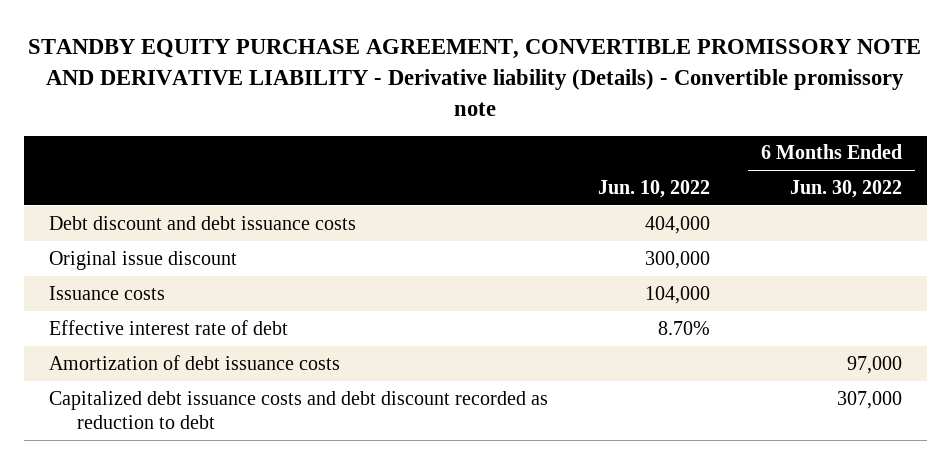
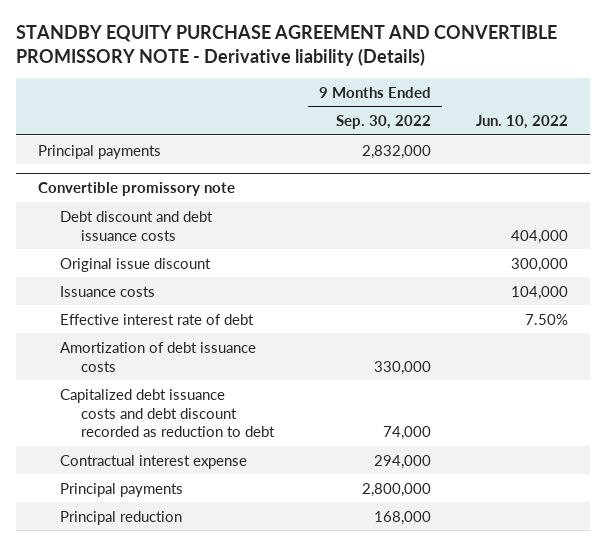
- STANDBY EQUITY PURCHASE AGREEMENT, CONVERTIBLE PROMISSORY NOTE AND DERIVATIVE LIABILITY - Derivative liability (Details) - Convertible promissory note
+ STANDBY EQUITY PURCHASE AGREEMENT AND CONVERTIBLE PROMISSORY NOTE - Derivative liability (Details)
- | Jun. 10, 2022 | 6 Months Ended Jun. 30, 2022
+ | 9 Months Ended Sep. 30, 2022 | Jun. 10, 2022
- Debt discount and debt issuance costs | 404,000 |
- Original issue discount | 300,000 |
- Issuance costs | 104,000 |
- Effective interest rate of debt | 8.70% |
- Amortization of debt issuance costs | | 97,000
- Capitalized debt issuance costs and debt discount recorded as reduction to debt | | 307,000
+ Principal payments | 2,832,000 |
+ Convertible promissory note
+ Debt discount and debt issuance costs | | 404,000
+ Original issue discount | | 300,000
+ Issuance costs | | 104,000
+ Effective interest rate of debt | | 7.50%
+ Amortization of debt issuance costs | 330,000 |
+ Capitalized debt issuance costs and debt discount recorded as reduction to debt | 74,000 |
+ Contractual interest expense | 294,000 |
+ Principal payments | 2,800,000 |
+ Principal reduction | 168,000 |

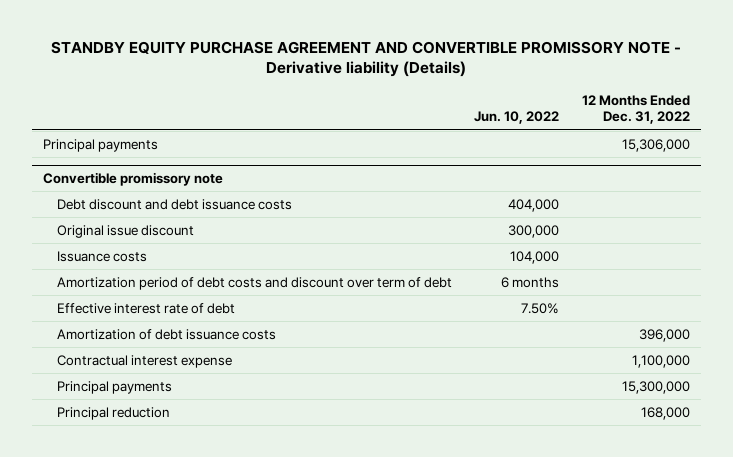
- | 9 Months Ended Sep. 30, 2022 | Jun. 10, 2022
+ | Jun. 10, 2022 | 12 Months Ended Dec. 31, 2022
@ Convertible promissory note
+ Amortization period of debt costs and discount over term of debt | 6 months |
- Capitalized debt issuance costs and debt discount recorded as reduction to debt | 74,000 |

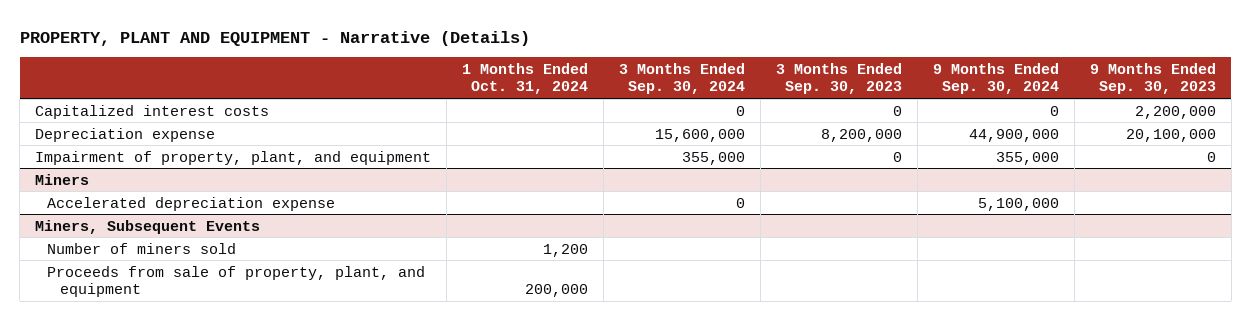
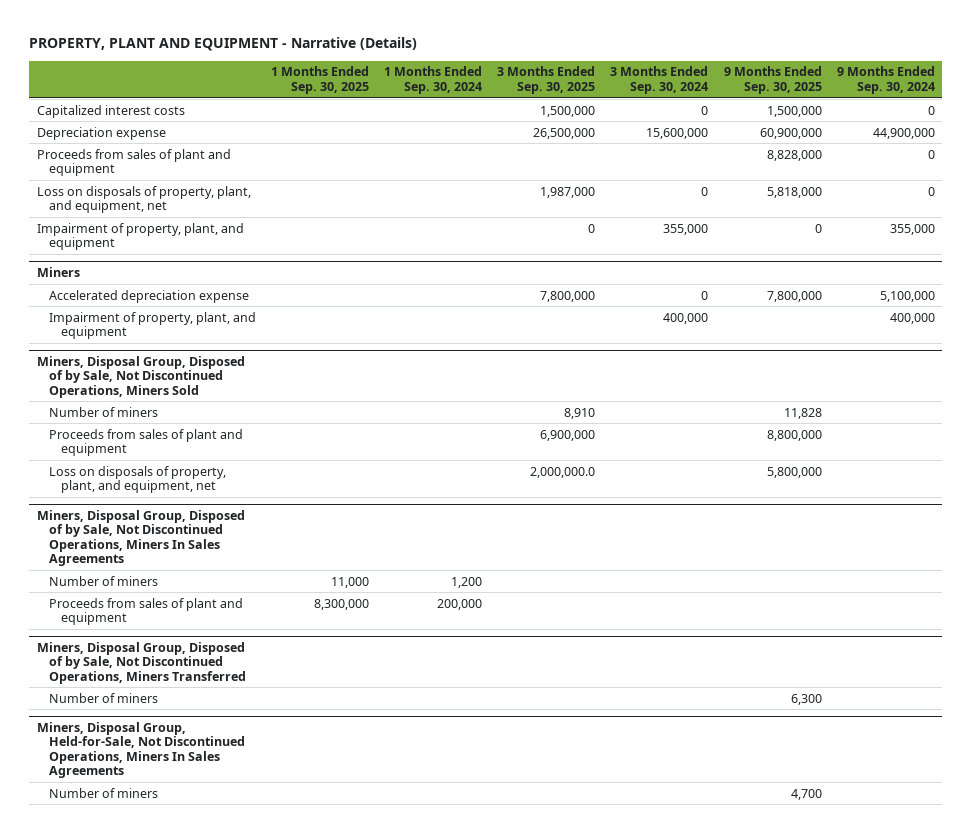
- | 1 Months Ended Oct. 31, 2024 | 3 Months Ended Sep. 30, 2024 | 3 Months Ended Sep. 30, 2023 | 9 Months Ended Sep. 30, 2024 | 9 Months Ended Sep. 30, 2023
+ | 1 Months Ended Sep. 30, 2025 | 1 Months Ended Sep. 30, 2024 | 3 Months Ended Sep. 30, 2025 | 3 Months Ended Sep. 30, 2024 | 9 Months Ended Sep. 30, 2025 | 9 Months Ended Sep. 30, 2024
+ Proceeds from sales of plant and equipment | | | | | 8,828,000 | 0
+ Loss on disposals of property, plant, and equipment, net | | | 1,987,000 | 0 | 5,818,000 | 0
- Miners, Subsequent Events
- Number of miners sold | 1,200 | | | |
- Proceeds from sale of property, plant, and equipment | 200,000 | | | |
@ Miners
+ Impairment of property, plant, and equipment | | | | 400,000 | | 400,000
+ Miners, Disposal Group, Disposed of by Sale, Not Discontinued Operations, Miners Sold
+ Number of miners | | | 8,910 | | 11,828 |
+ Proceeds from sales of plant and equipment | | | 6,900,000 | | 8,800,000 |
+ Loss on disposals of property, plant, and equipment, net | | | 2,000,000.0 | | 5,800,000 |
+ Miners, Disposal Group, Disposed of by Sale, Not Discontinued Operations, Miners In Sales Agreements
+ Number of miners | 11,000 | 1,200 | | | |
+ Proceeds from sales of plant and equipment | 8,300,000 | 200,000 | | | |
+ Miners, Disposal Group, Disposed of by Sale, Not Discontinued Operations, Miners Transferred
+ Number of miners | | | | | 6,300 |
+ Miners, Disposal Group, Held-for-Sale, Not Discontinued Operations, Miners In Sales Agreements
+ Number of miners | | | | | 4,700 |

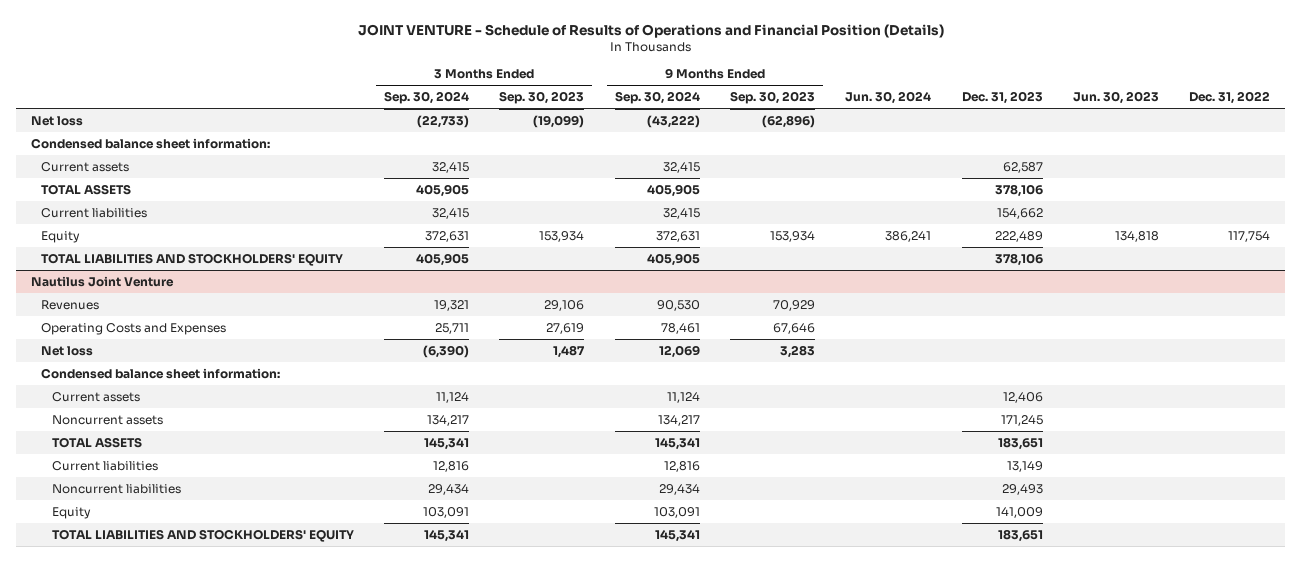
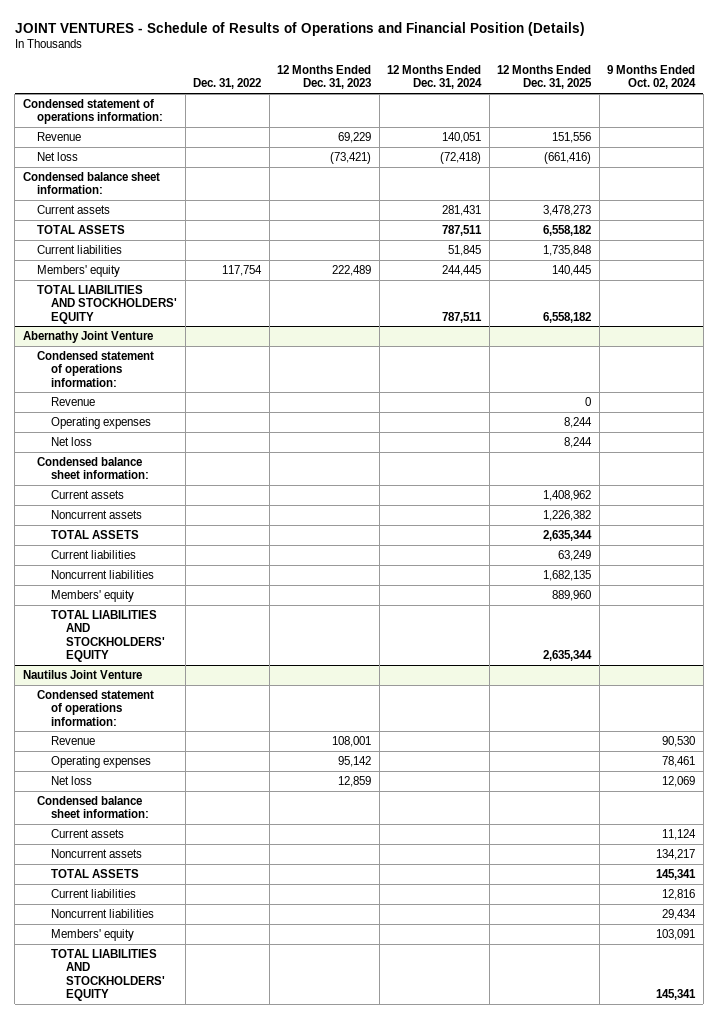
- JOINT VENTURE - Schedule of Results of Operations and Financial Position (Details)
+ JOINT VENTURES - Schedule of Results of Operations and Financial Position (Details)
- | 3 Months Ended Sep. 30, 2024 | 3 Months Ended Sep. 30, 2023 | 9 Months Ended Sep. 30, 2024 | 9 Months Ended Sep. 30, 2023 | Jun. 30, 2024 | Dec. 31, 2023 | Jun. 30, 2023 | Dec. 31, 2022
+ | Dec. 31, 2022 | 12 Months Ended Dec. 31, 2023 | 12 Months Ended Dec. 31, 2024 | 12 Months Ended Dec. 31, 2025 | 9 Months Ended Oct. 02, 2024
+ Condensed statement of operations information:
+ Revenue | | 69,229 | 140,051 | 151,556 |
- Equity | 372,631 | 153,934 | 372,631 | 153,934 | 386,241 | 222,489 | 134,818 | 117,754
+ Members' equity | 117,754 | 222,489 | 244,445 | 140,445 |
+ Abernathy Joint Venture
+ Condensed statement of operations information:
+ Revenue | | | | 0 |
+ Operating expenses | | | | 8,244 |
+ Net loss | | | | 8,244 |
+ Condensed balance sheet information:
+ Current assets | | | | 1,408,962 |
+ Noncurrent assets | | | | 1,226,382 |
+ TOTAL ASSETS | | | | 2,635,344 |
+ Current liabilities | | | | 63,249 |
+ Noncurrent liabilities | | | | 1,682,135 |
+ Members' equity | | | | 889,960 |
+ TOTAL LIABILITIES AND STOCKHOLDERS' EQUITY | | | | 2,635,344 |
@ Nautilus Joint Venture
- Revenues | 19,321 | 29,106 | 90,530 | 70,929 | | | |
- Operating Costs and Expenses | 25,711 | 27,619 | 78,461 | 67,646 | | | |
+ Condensed statement of operations information:
+ Revenue | | 108,001 | | | 90,530
+ Operating expenses | | 95,142 | | | 78,461
- Equity | 103,091 | | 103,091 | | | 141,009 | |
+ Members' equity | | | | | 103,091

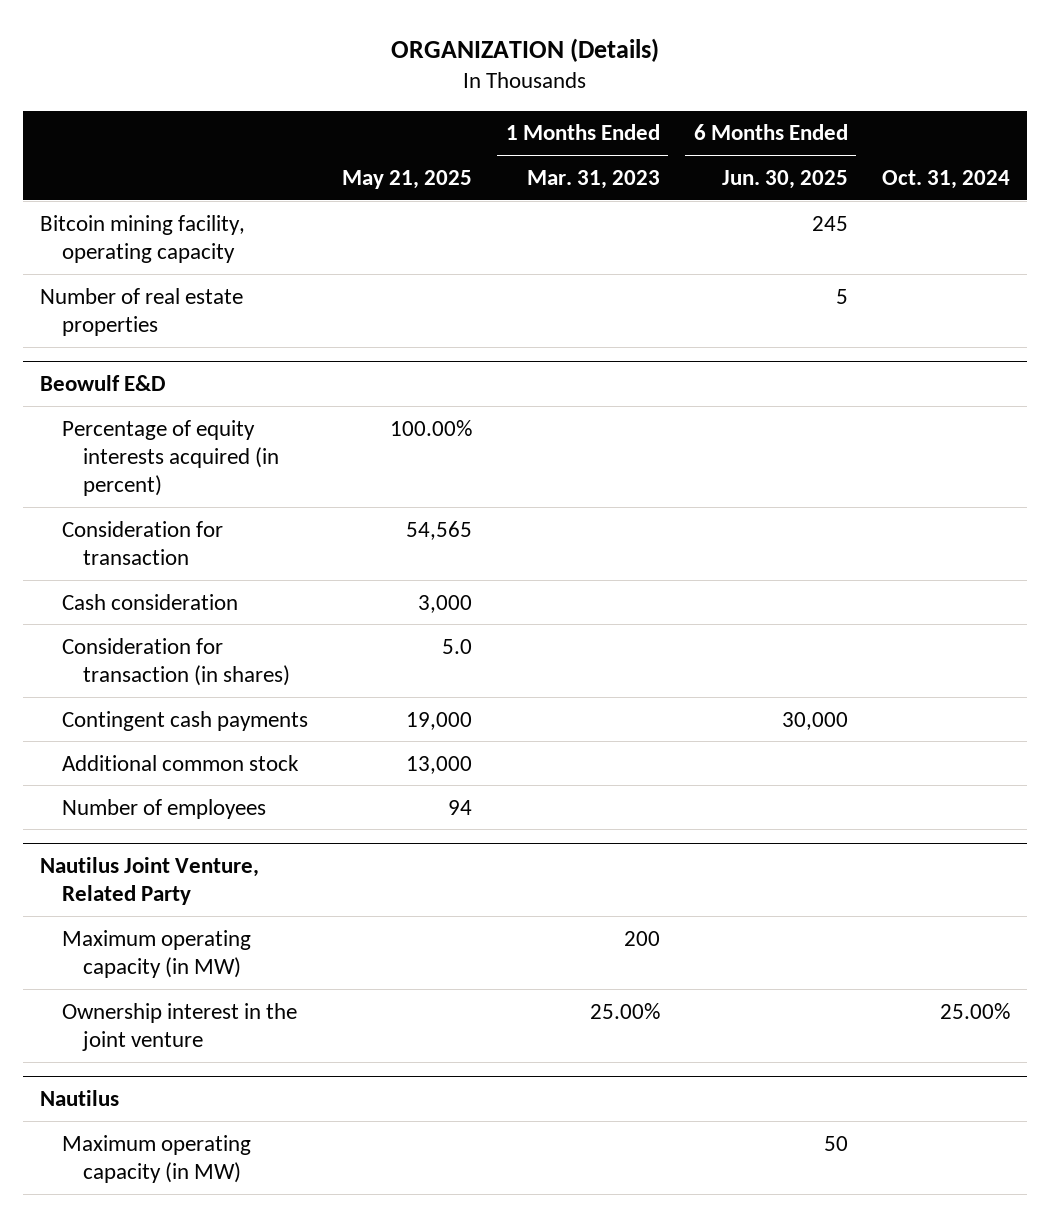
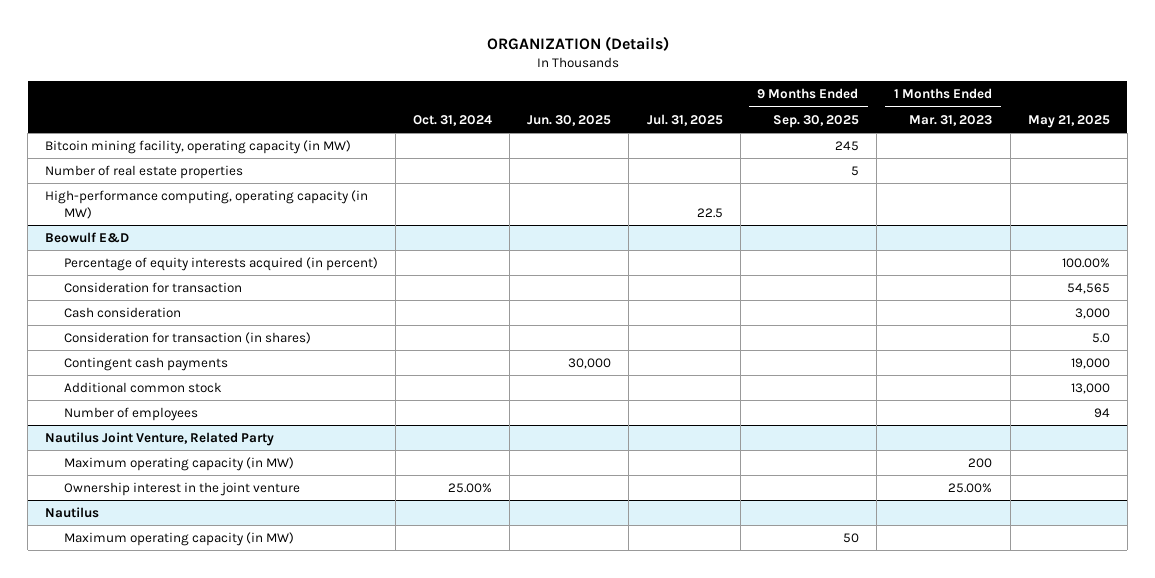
- | May 21, 2025 | 1 Months Ended Mar. 31, 2023 | 6 Months Ended Jun. 30, 2025 | Oct. 31, 2024
+ | Oct. 31, 2024 | Jun. 30, 2025 | Jul. 31, 2025 | 9 Months Ended Sep. 30, 2025 | 1 Months Ended Mar. 31, 2023 | May 21, 2025
- Bitcoin mining facility, operating capacity | | | 245 |
+ Bitcoin mining facility, operating capacity (in MW) | | | | 245 | |
+ High-performance computing, operating capacity (in MW) | | | 22.5 | | |

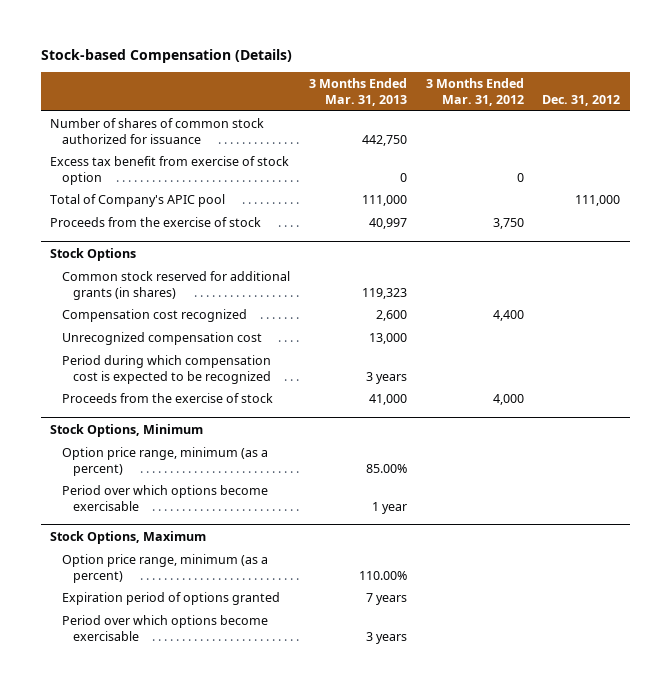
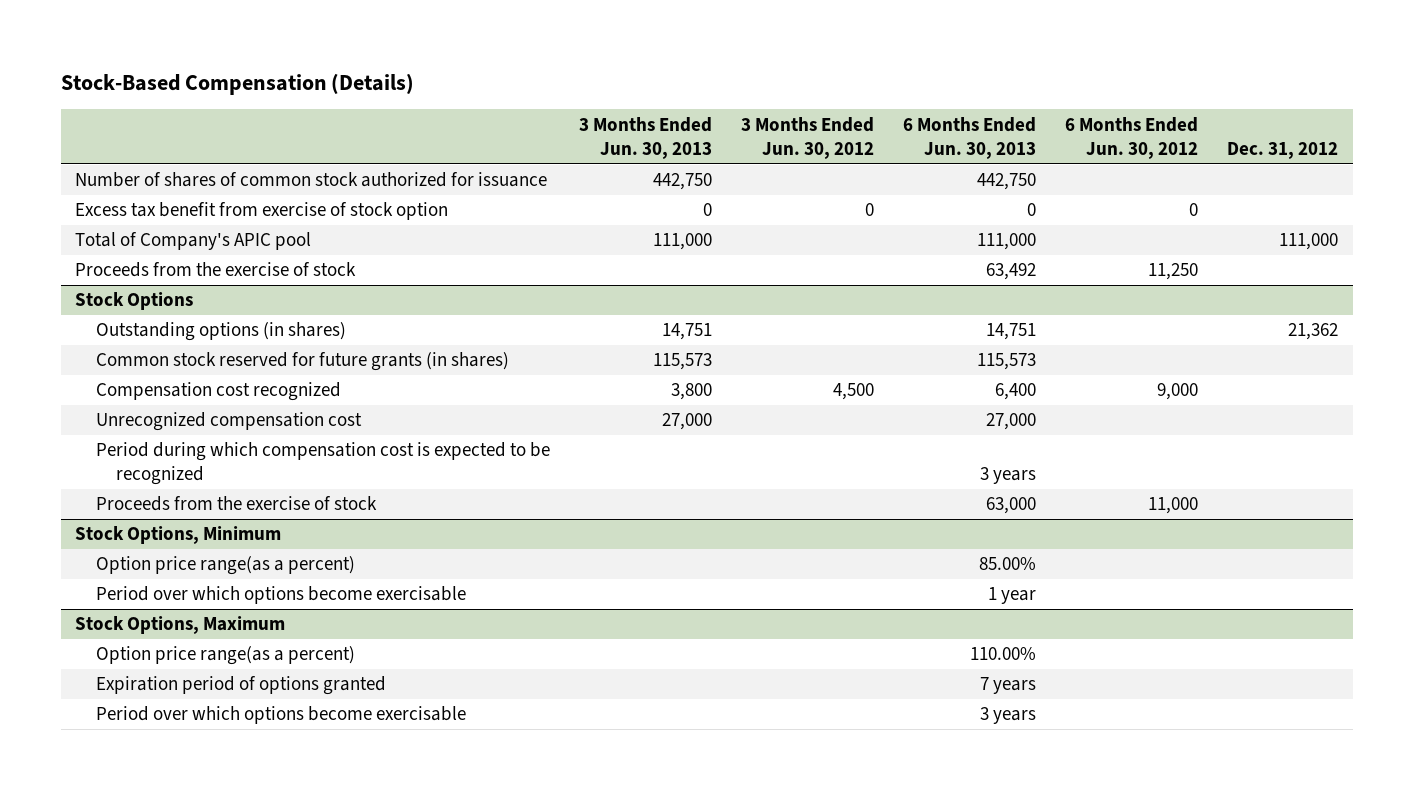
- Stock-based Compensation (Details)
+ Stock-Based Compensation (Details)
- | 3 Months Ended Mar. 31, 2013 | 3 Months Ended Mar. 31, 2012 | Dec. 31, 2012
+ | 3 Months Ended Jun. 30, 2013 | 3 Months Ended Jun. 30, 2012 | 6 Months Ended Jun. 30, 2013 | 6 Months Ended Jun. 30, 2012 | Dec. 31, 2012
@ Stock Options
- Common stock reserved for additional grants (in shares) | 119,323 | |
+ Outstanding options (in shares) | 14,751 | | 14,751 | | 21,362
+ Common stock reserved for future grants (in shares) | 115,573 | | 115,573 | |
@ Stock Options, Minimum
- Option price range, minimum (as a percent) | 85.00% | |
+ Option price range(as a percent) | | | 85.00% | |
@ Stock Options, Maximum
- Option price range, minimum (as a percent) | 110.00% | |
+ Option price range(as a percent) | | | 110.00% | |

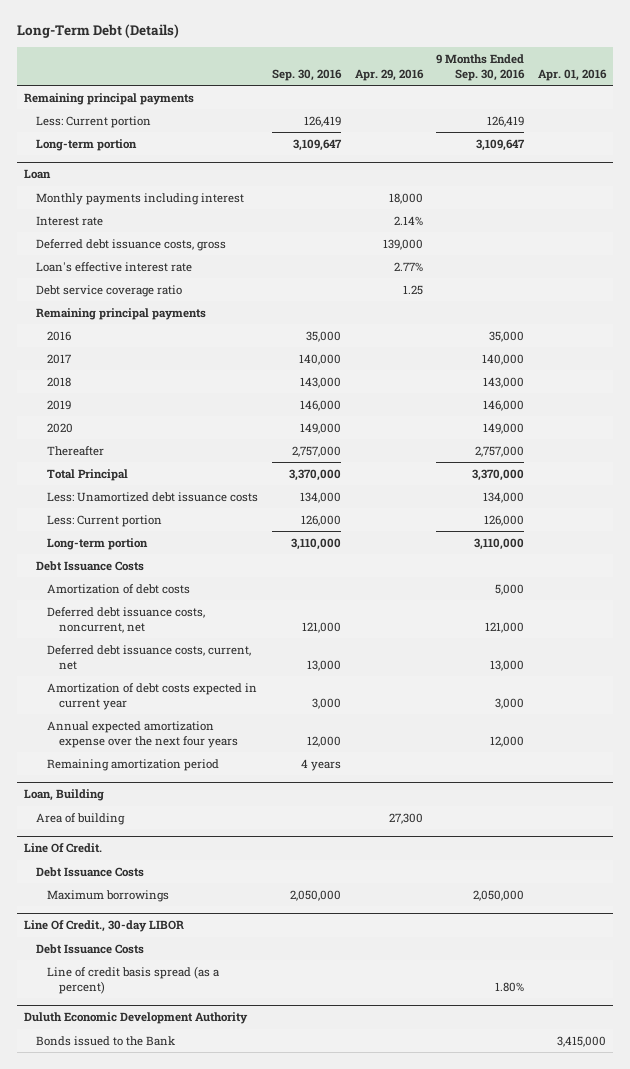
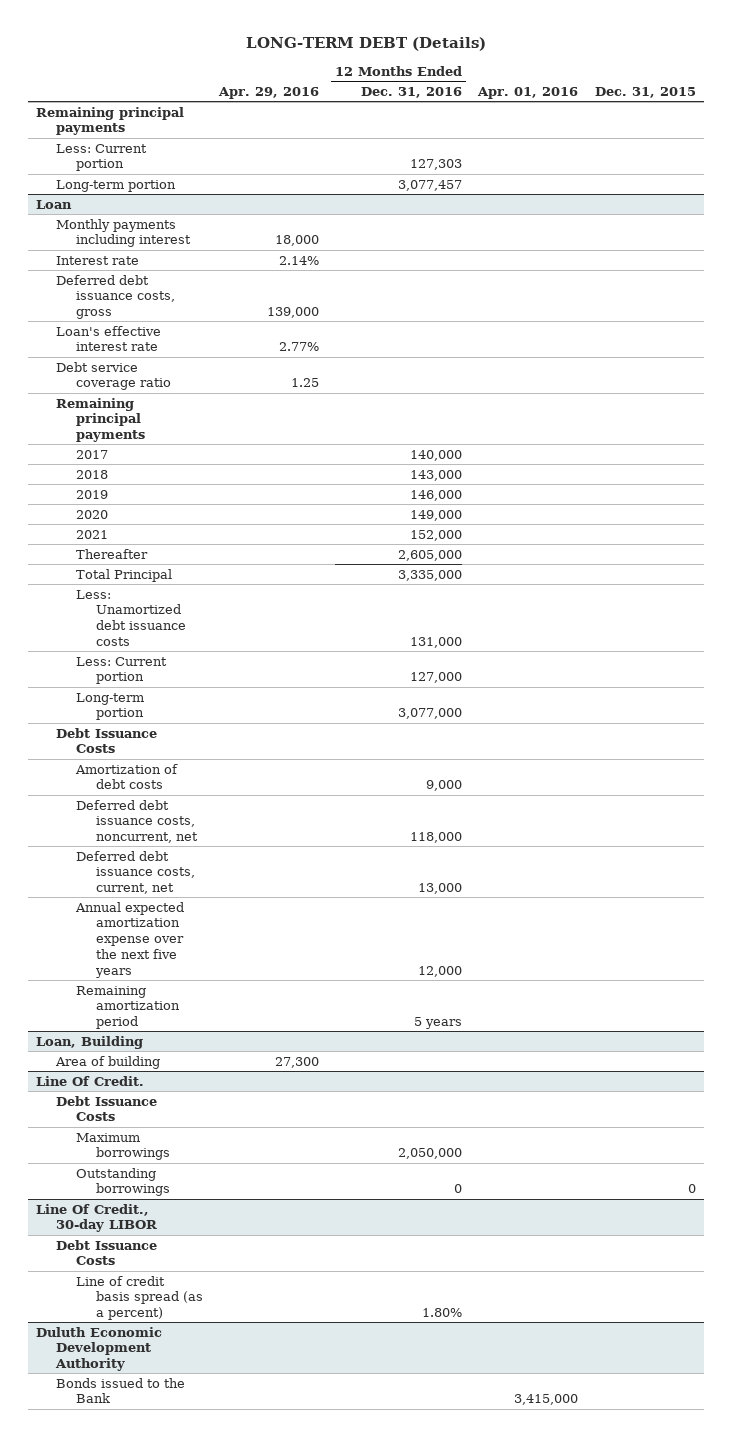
- Long-Term Debt (Details)
+ LONG-TERM DEBT (Details)
- | Sep. 30, 2016 | Apr. 29, 2016 | 9 Months Ended Sep. 30, 2016 | Apr. 01, 2016
+ | Apr. 29, 2016 | 12 Months Ended Dec. 31, 2016 | Apr. 01, 2016 | Dec. 31, 2015
@ Loan
- 2016 | 35,000 | | 35,000 |
+ 2021 | | 152,000 | |
- Amortization of debt costs expected in current year | 3,000 | | 3,000 |
- Annual expected amortization expense over the next four years | 12,000 | | 12,000 |
+ Annual expected amortization expense over the next five years | | 12,000 | |
@ Line Of Credit.
+ Outstanding borrowings | | 0 | | 0

